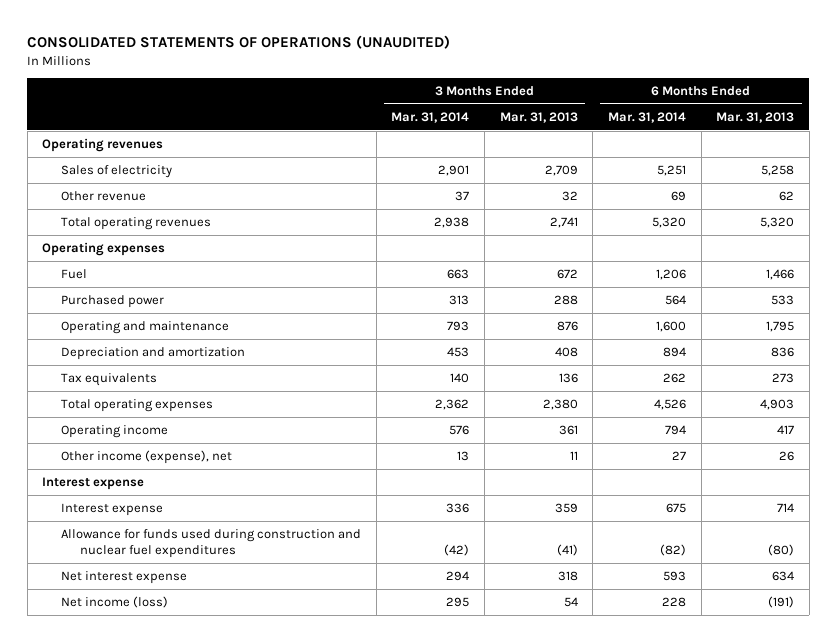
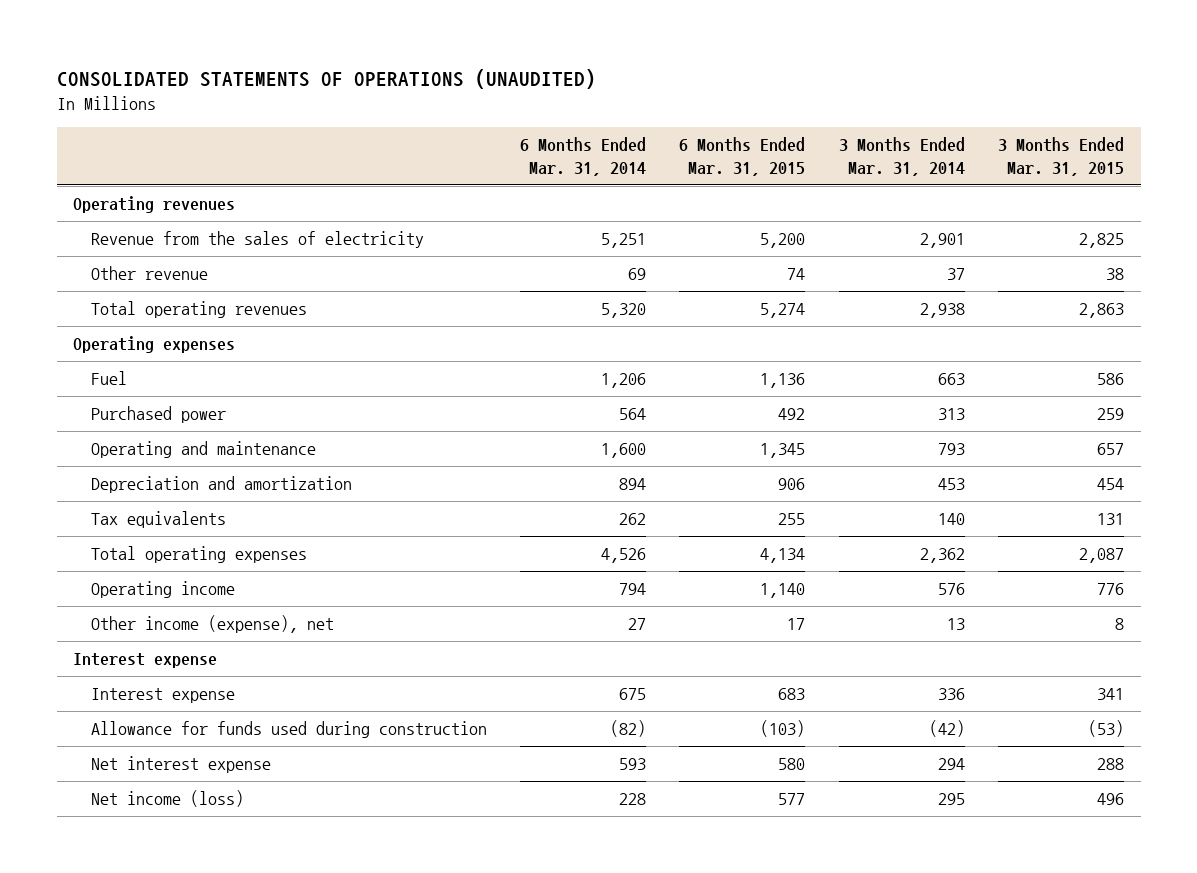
- | 3 Months Ended Mar. 31, 2014 | 3 Months Ended Mar. 31, 2013 | 6 Months Ended Mar. 31, 2014 | 6 Months Ended Mar. 31, 2013
+ | 6 Months Ended Mar. 31, 2014 | 6 Months Ended Mar. 31, 2015 | 3 Months Ended Mar. 31, 2014 | 3 Months Ended Mar. 31, 2015
- Sales of electricity | 2,901 | 2,709 | 5,251 | 5,258
+ Revenue from the sales of electricity | 5,251 | 5,200 | 2,901 | 2,825
- Allowance for funds used during construction and nuclear fuel expenditures | (42) | (41) | (82) | (80)
+ Allowance for funds used during construction | (82) | (103) | (42) | (53)

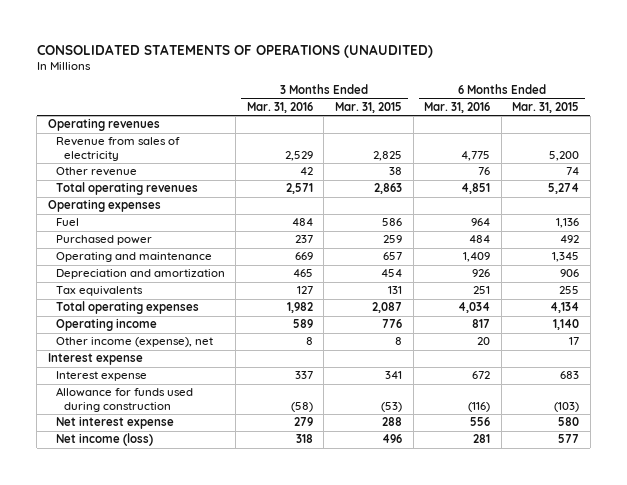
- | 6 Months Ended Mar. 31, 2014 | 6 Months Ended Mar. 31, 2015 | 3 Months Ended Mar. 31, 2014 | 3 Months Ended Mar. 31, 2015
+ | 3 Months Ended Mar. 31, 2016 | 3 Months Ended Mar. 31, 2015 | 6 Months Ended Mar. 31, 2016 | 6 Months Ended Mar. 31, 2015
- Revenue from the sales of electricity | 5,251 | 5,200 | 2,901 | 2,825
+ Revenue from sales of electricity | 2,529 | 2,825 | 4,775 | 5,200

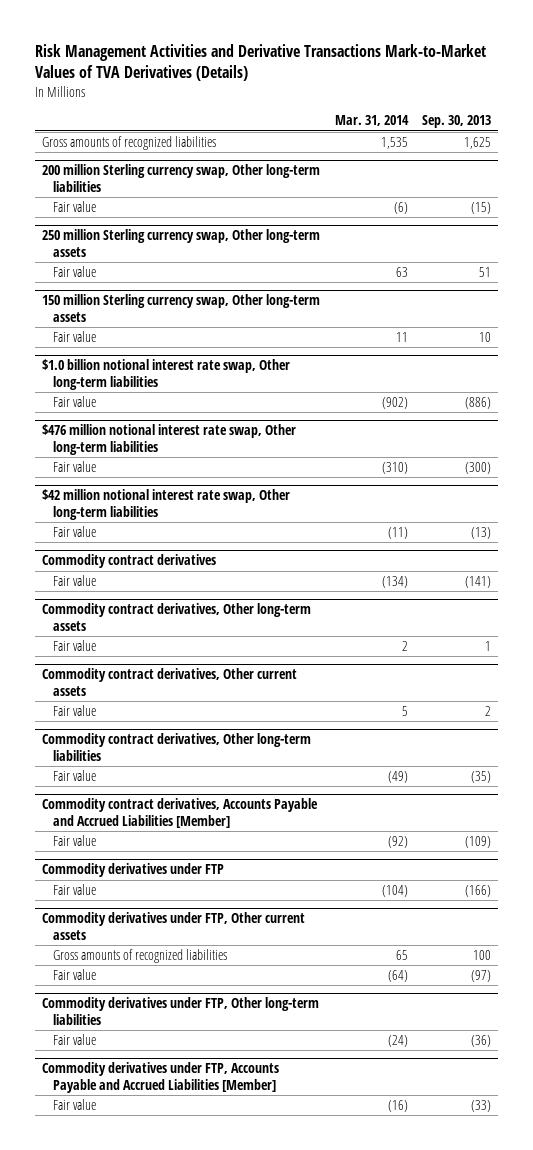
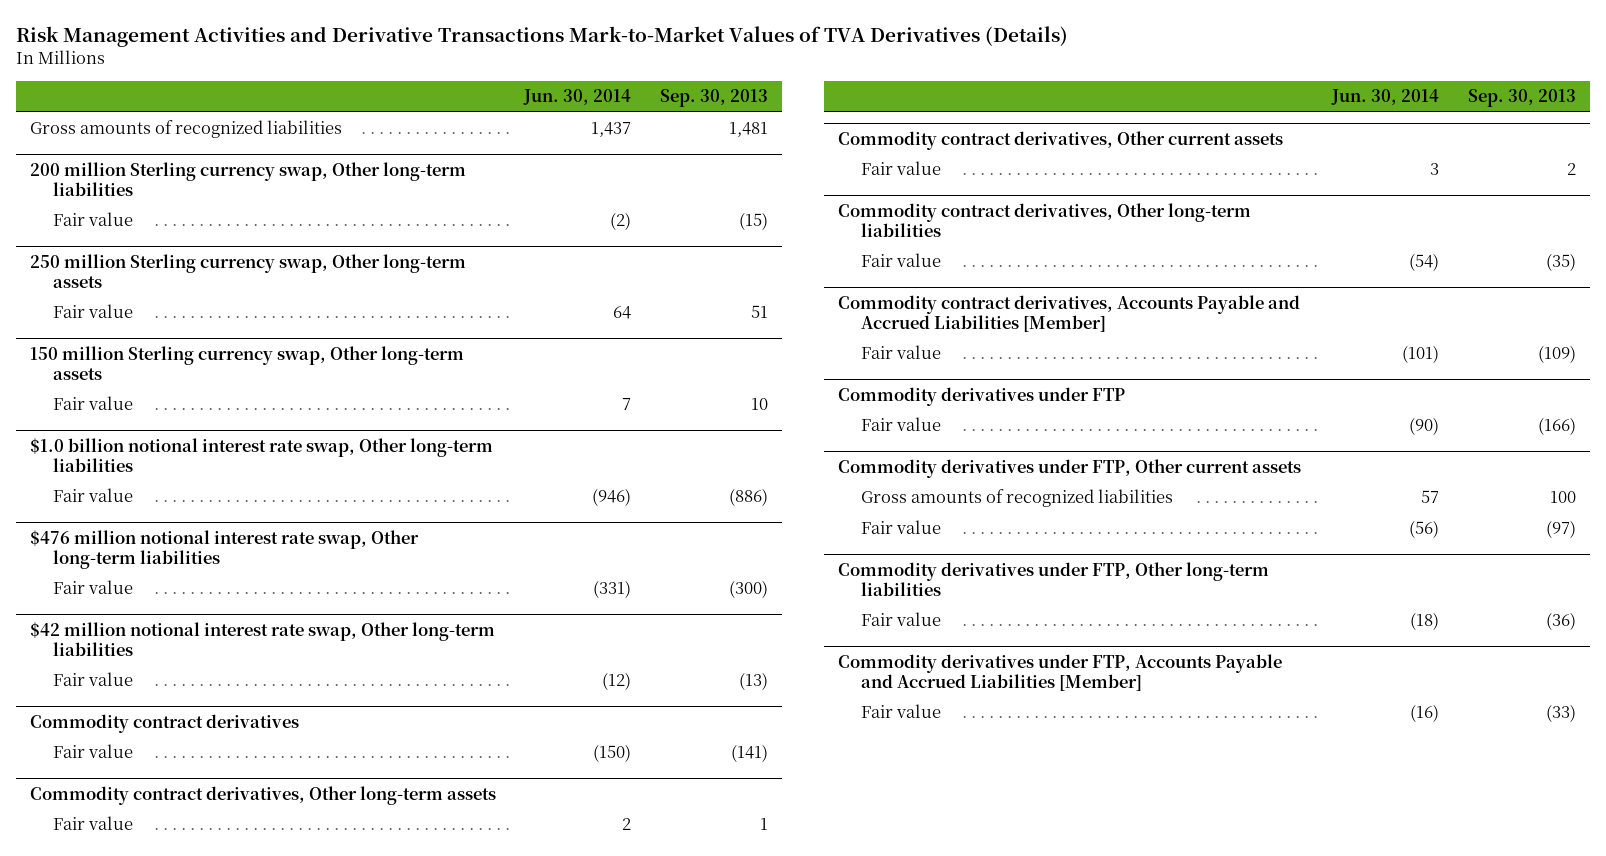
- | Mar. 31, 2014 | Sep. 30, 2013
+ | Jun. 30, 2014 | Sep. 30, 2013
- Gross amounts of recognized liabilities | 1,535 | 1,625
+ Gross amounts of recognized liabilities | 1,437 | 1,481

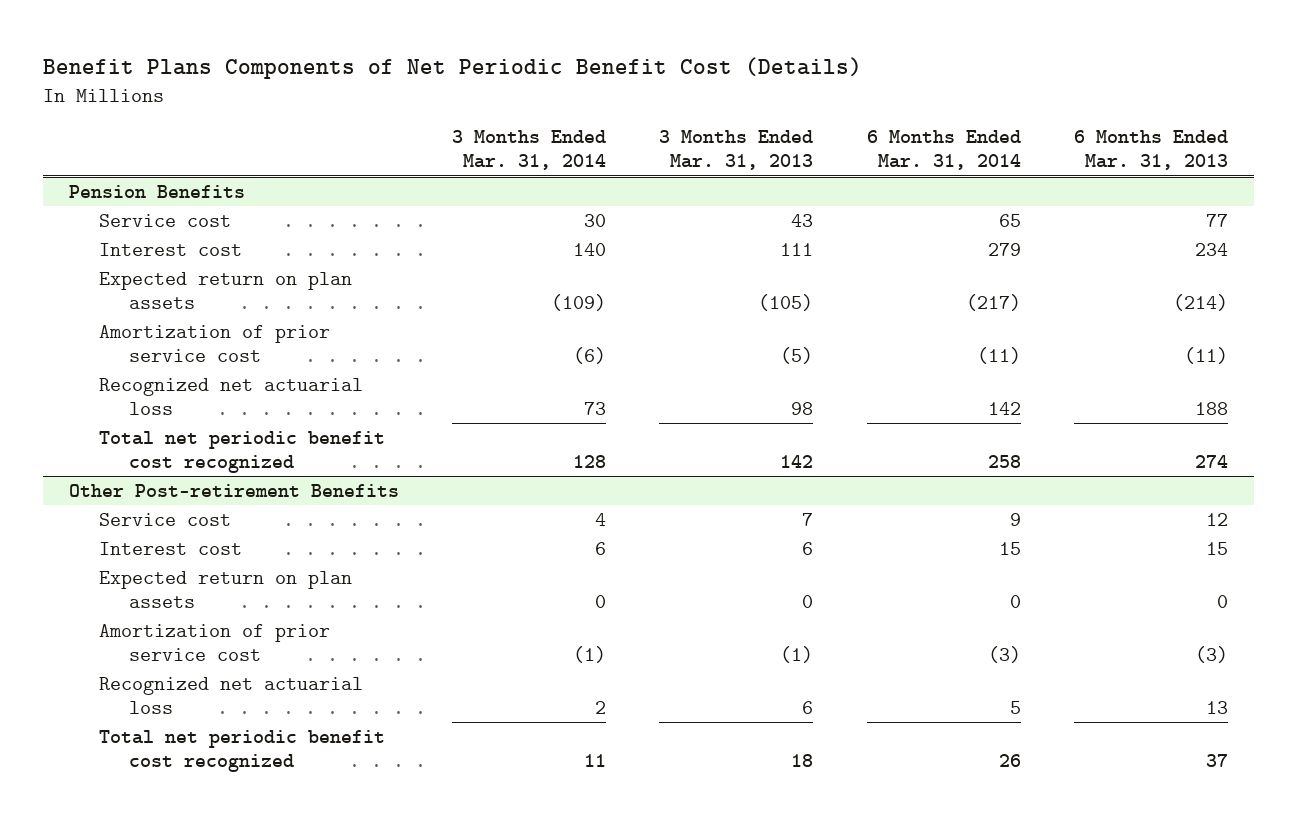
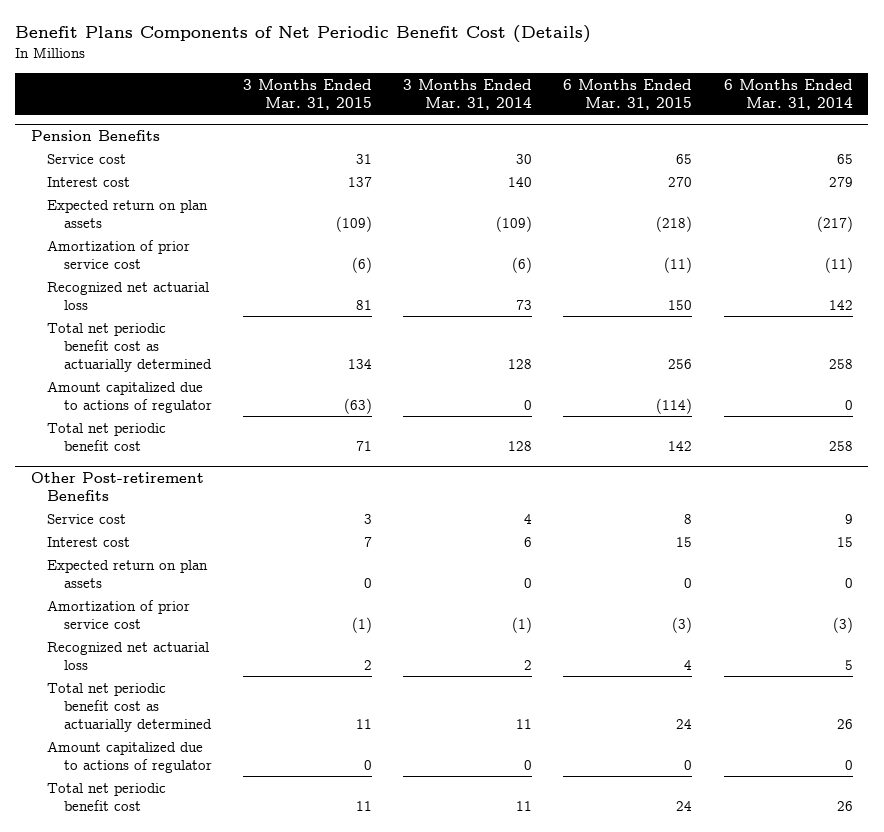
- | 3 Months Ended Mar. 31, 2014 | 3 Months Ended Mar. 31, 2013 | 6 Months Ended Mar. 31, 2014 | 6 Months Ended Mar. 31, 2013
+ | 3 Months Ended Mar. 31, 2015 | 3 Months Ended Mar. 31, 2014 | 6 Months Ended Mar. 31, 2015 | 6 Months Ended Mar. 31, 2014
@ Pension Benefits
- Total net periodic benefit cost recognized | 128 | 142 | 258 | 274
+ Total net periodic benefit cost as actuarially determined | 134 | 128 | 256 | 258
+ Amount capitalized due to actions of regulator | (63) | 0 | (114) | 0
+ Total net periodic benefit cost | 71 | 128 | 142 | 258
@ Other Post-retirement Benefits
- Total net periodic benefit cost recognized | 11 | 18 | 26 | 37
+ Total net periodic benefit cost as actuarially determined | 11 | 11 | 24 | 26
+ Amount capitalized due to actions of regulator | 0 | 0 | 0 | 0
+ Total net periodic benefit cost | 11 | 11 | 24 | 26

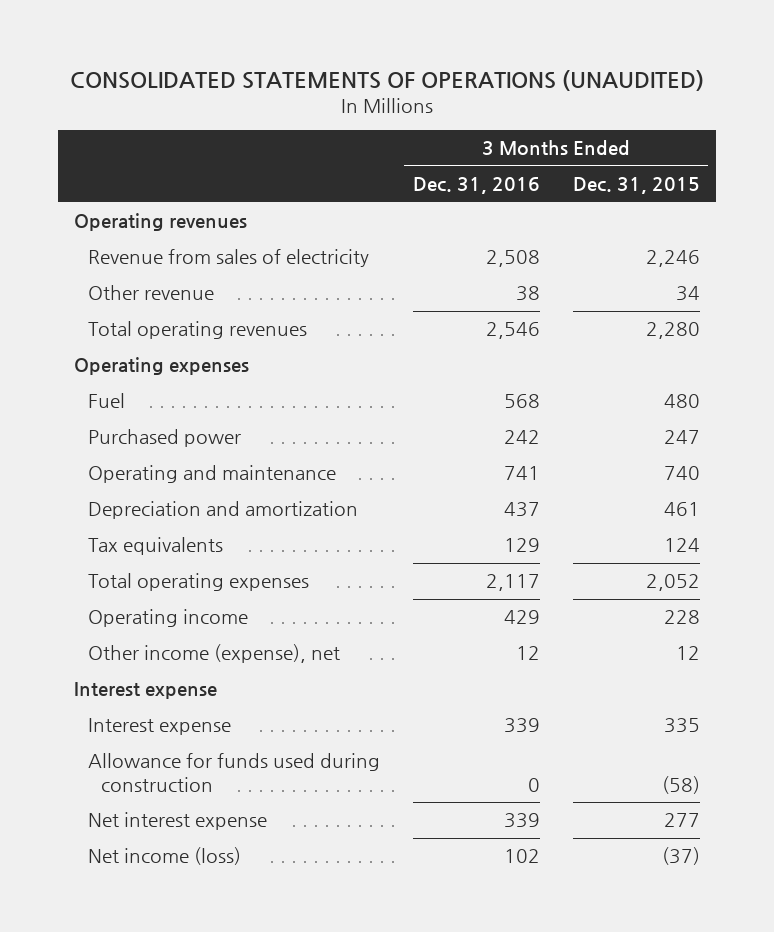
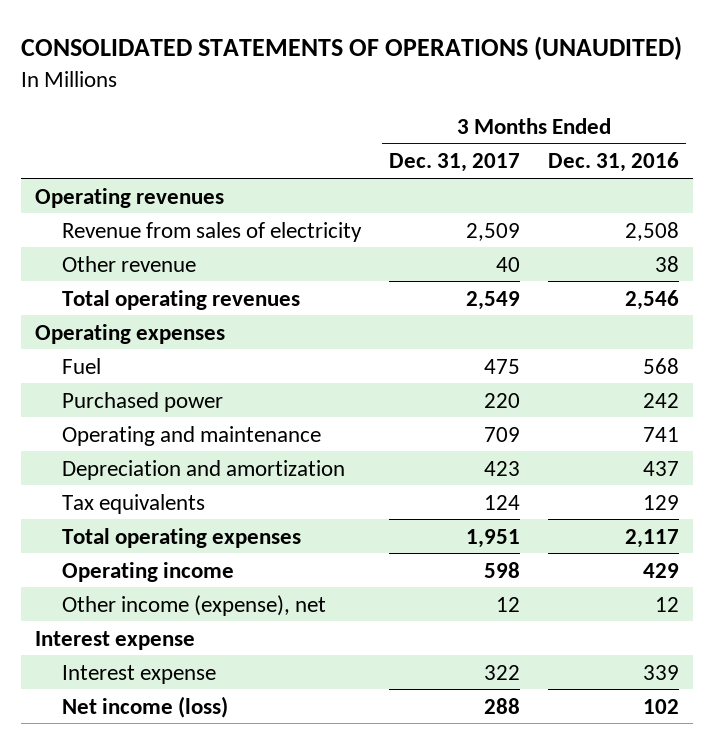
- | 3 Months Ended Dec. 31, 2016 | 3 Months Ended Dec. 31, 2015
+ | 3 Months Ended Dec. 31, 2017 | 3 Months Ended Dec. 31, 2016
- Allowance for funds used during construction | 0 | (58)
- Net interest expense | 339 | 277

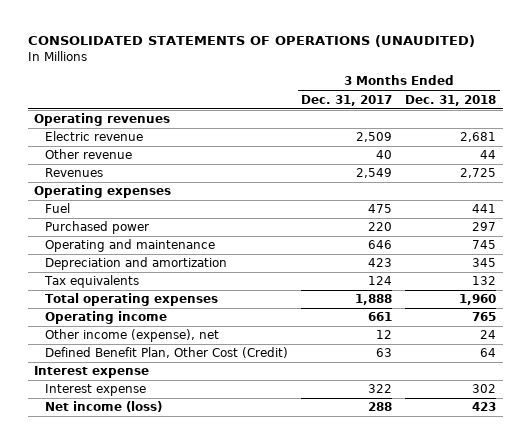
- | 3 Months Ended Dec. 31, 2017 | 3 Months Ended Dec. 31, 2016
+ | 3 Months Ended Dec. 31, 2017 | 3 Months Ended Dec. 31, 2018
- Revenue from sales of electricity | 2,509 | 2,508
+ Electric revenue | 2,509 | 2,681
- Total operating revenues | 2,549 | 2,546
+ Revenues | 2,549 | 2,725
- Operating and maintenance | 709 | 741
+ Operating and maintenance | 646 | 745
- Total operating expenses | 1,951 | 2,117
- Operating income | 598 | 429
+ Total operating expenses | 1,888 | 1,960
+ Operating income | 661 | 765
+ Defined Benefit Plan, Other Cost (Credit) | 63 | 64

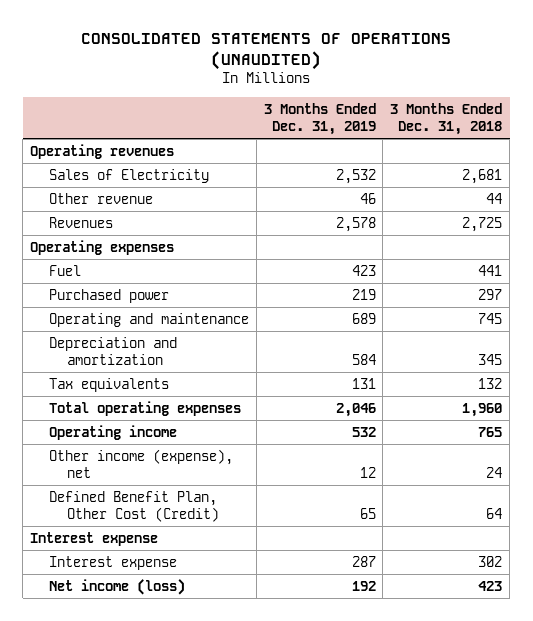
- | 3 Months Ended Dec. 31, 2017 | 3 Months Ended Dec. 31, 2018
+ | 3 Months Ended Dec. 31, 2019 | 3 Months Ended Dec. 31, 2018
- Electric revenue | 2,509 | 2,681
+ Sales of Electricity | 2,532 | 2,681

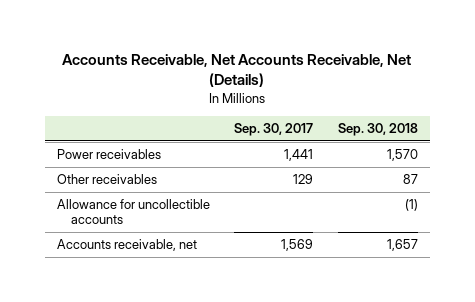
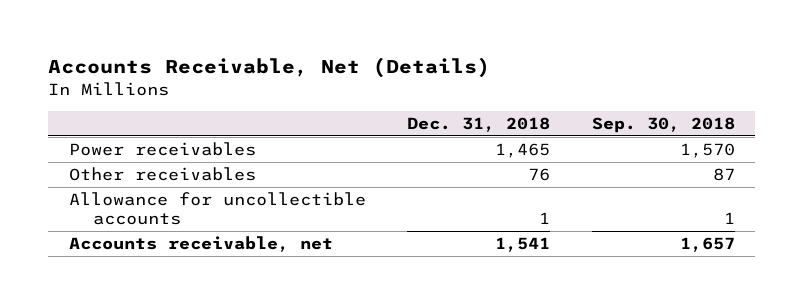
- Accounts Receivable, Net Accounts Receivable, Net (Details)
+ Accounts Receivable, Net (Details)
- | Sep. 30, 2017 | Sep. 30, 2018
+ | Dec. 31, 2018 | Sep. 30, 2018
- Allowance for uncollectible accounts | | (1)
+ Allowance for uncollectible accounts | 1 | 1

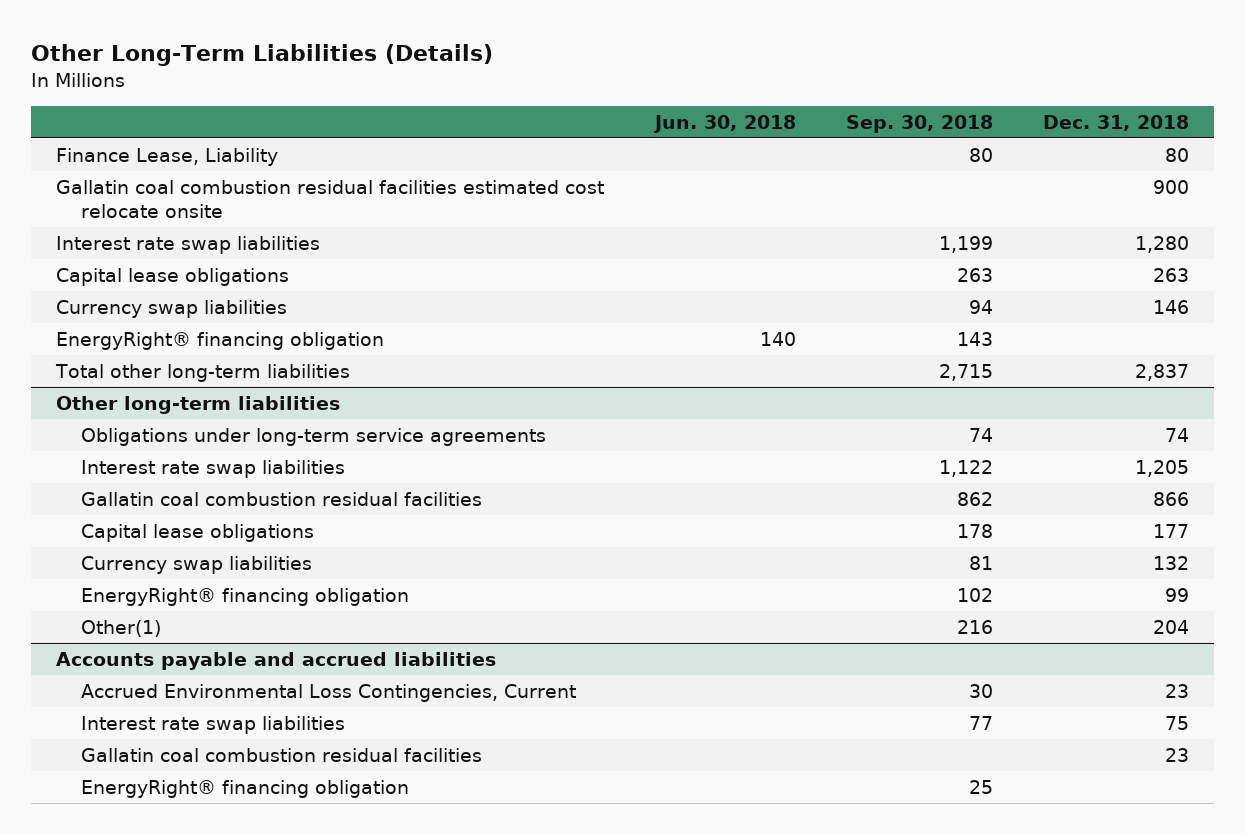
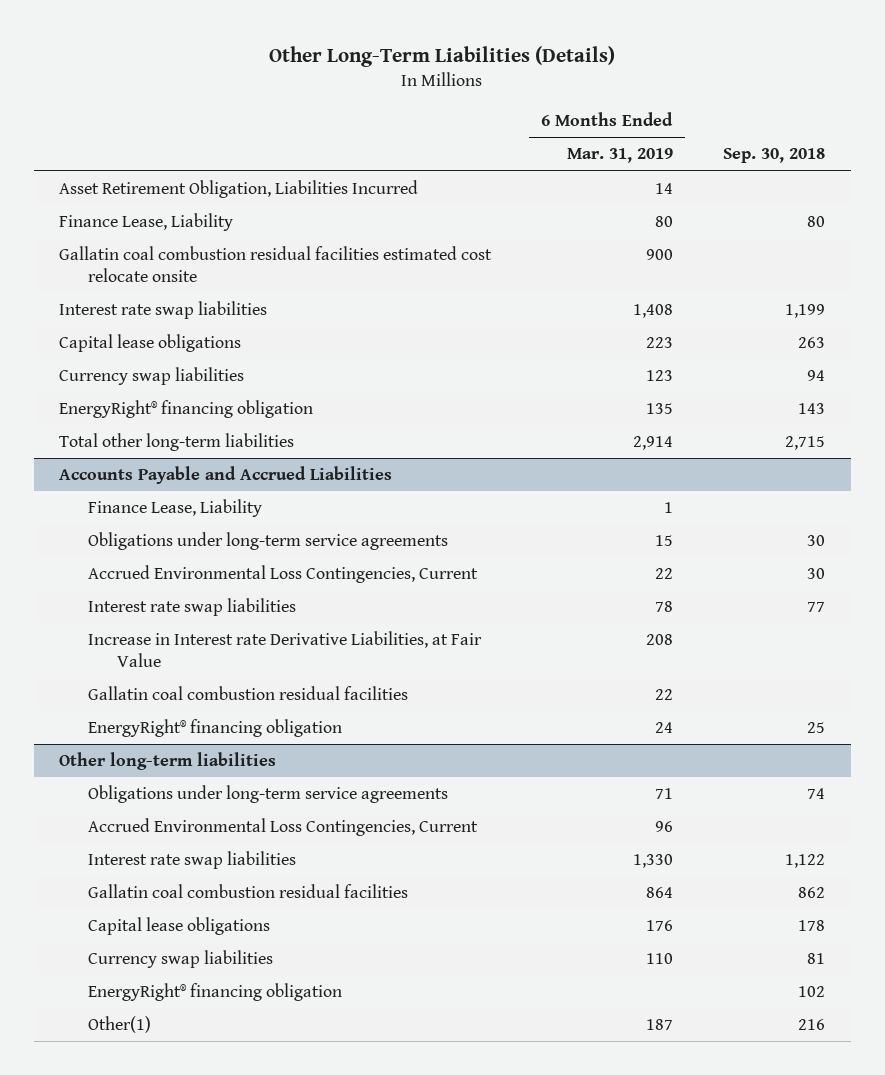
- | Jun. 30, 2018 | Sep. 30, 2018 | Dec. 31, 2018
+ | 6 Months Ended Mar. 31, 2019 | Sep. 30, 2018
+ Asset Retirement Obligation, Liabilities Incurred | 14 |
+ Accounts Payable and Accrued Liabilities
+ Finance Lease, Liability | 1 |
+ Obligations under long-term service agreements | 15 | 30
+ Accrued Environmental Loss Contingencies, Current | 22 | 30
+ Interest rate swap liabilities | 78 | 77
+ Increase in Interest rate Derivative Liabilities, at Fair Value | 208 |
+ Gallatin coal combustion residual facilities | 22 |
+ EnergyRight® financing obligation | 24 | 25
@ Other long-term liabilities
+ Accrued Environmental Loss Contingencies, Current | 96 |
- Accounts payable and accrued liabilities
- Accrued Environmental Loss Contingencies, Current | | 30 | 23
- Interest rate swap liabilities | | 77 | 75
- Gallatin coal combustion residual facilities | | | 23
- EnergyRight® financing obligation | | 25 |

